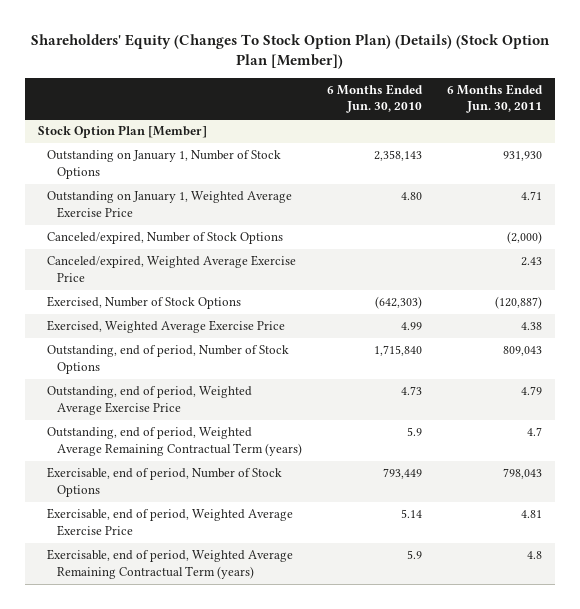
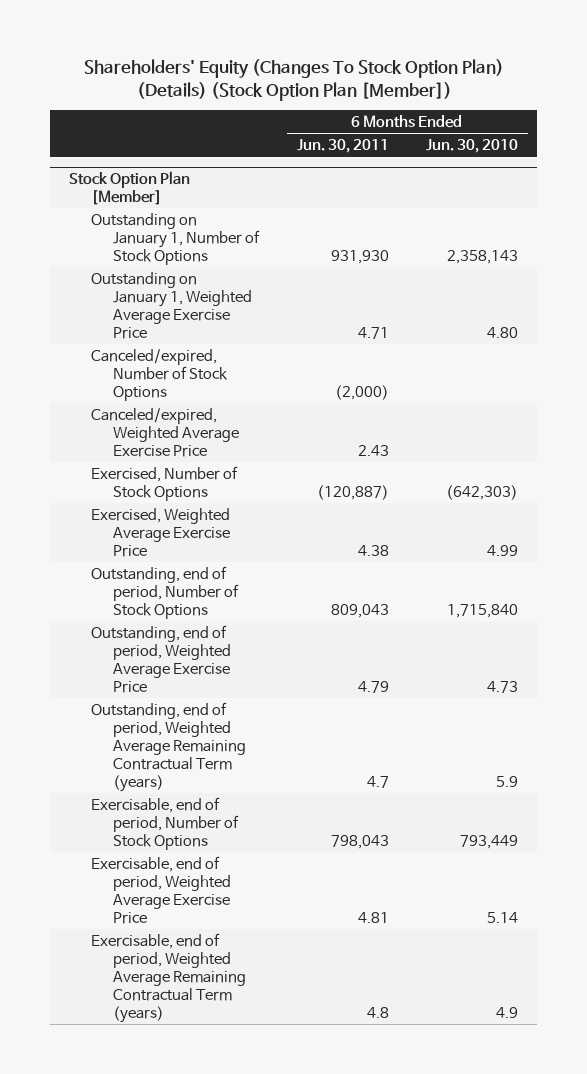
- | 6 Months Ended Jun. 30, 2010 | 6 Months Ended Jun. 30, 2011
+ | 6 Months Ended Jun. 30, 2011 | 6 Months Ended Jun. 30, 2010
@ Stock Option Plan [Member]
- Exercisable, end of period, Weighted Average Remaining Contractual Term (years) | 5.9 | 4.8
+ Exercisable, end of period, Weighted Average Remaining Contractual Term (years) | 4.8 | 4.9

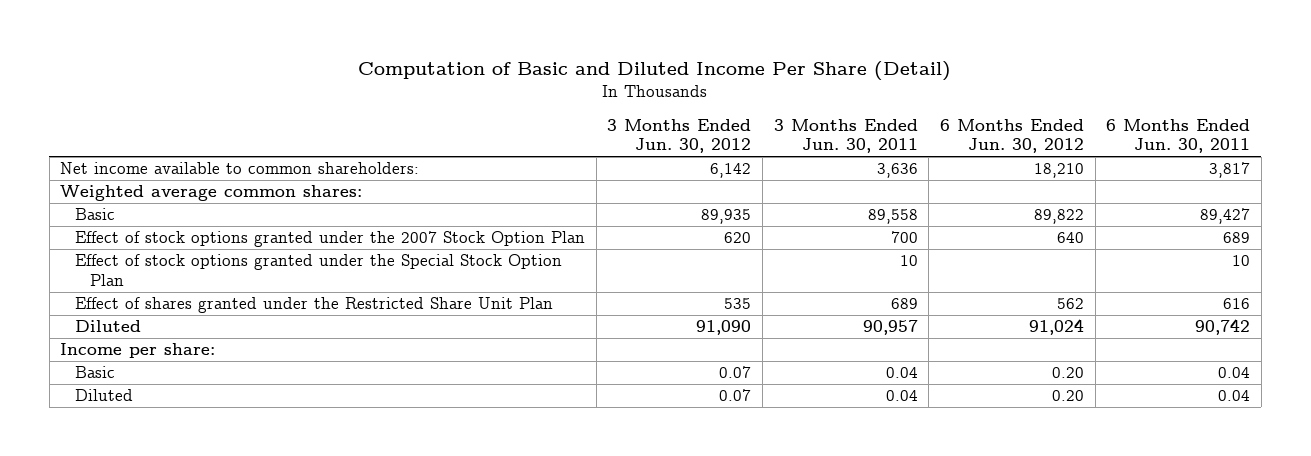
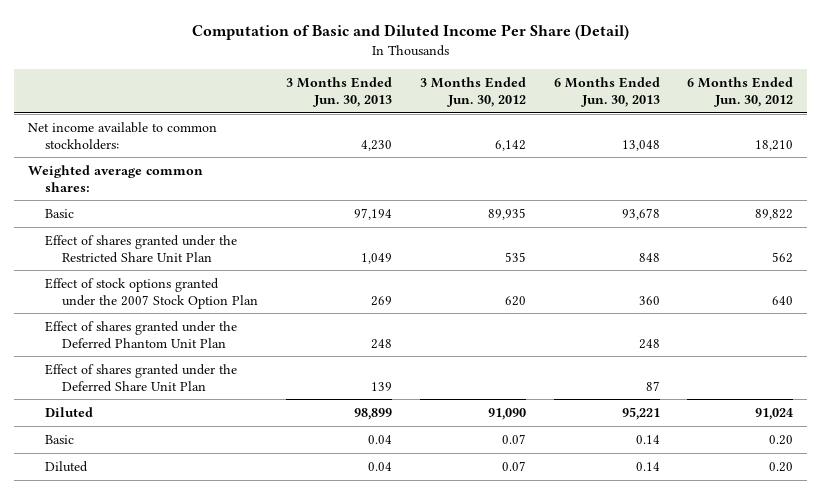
- | 3 Months Ended Jun. 30, 2012 | 3 Months Ended Jun. 30, 2011 | 6 Months Ended Jun. 30, 2012 | 6 Months Ended Jun. 30, 2011
+ | 3 Months Ended Jun. 30, 2013 | 3 Months Ended Jun. 30, 2012 | 6 Months Ended Jun. 30, 2013 | 6 Months Ended Jun. 30, 2012
- Net income available to common shareholders: | 6,142 | 3,636 | 18,210 | 3,817
+ Net income available to common stockholders: | 4,230 | 6,142 | 13,048 | 18,210
- Effect of stock options granted under the Special Stock Option Plan | | 10 | | 10
moved down: Effect of stock options granted under the 2007 Stock Option Plan | 269 | 620 | 360 | 640
+ Effect of shares granted under the Deferred Phantom Unit Plan | 248 | | 248 |
+ Effect of shares granted under the Deferred Share Unit Plan | 139 | | 87 |
- Income per share:

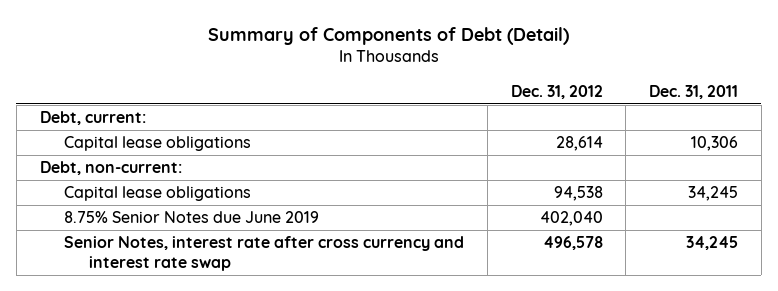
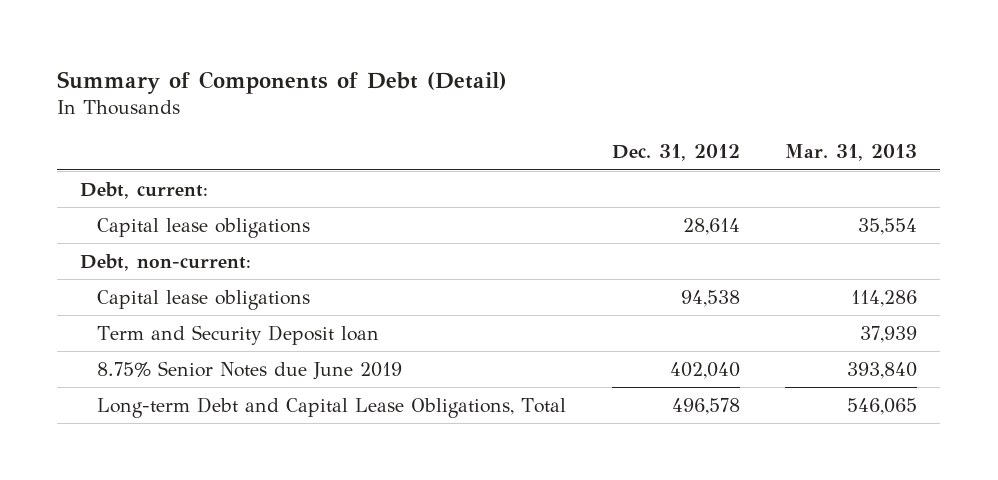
- | Dec. 31, 2012 | Dec. 31, 2011
+ | Dec. 31, 2012 | Mar. 31, 2013
+ Term and Security Deposit loan | | 37,939
- Senior Notes, interest rate after cross currency and interest rate swap | 496,578 | 34,245
+ Long-term Debt and Capital Lease Obligations, Total | 496,578 | 546,065

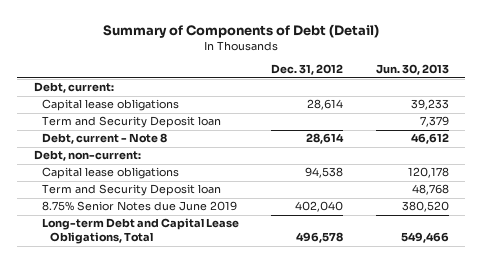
- | Dec. 31, 2012 | Mar. 31, 2013
+ | Dec. 31, 2012 | Jun. 30, 2013
+ Term and Security Deposit loan | | 7,379
+ Debt, current - Note 8 | 28,614 | 46,612

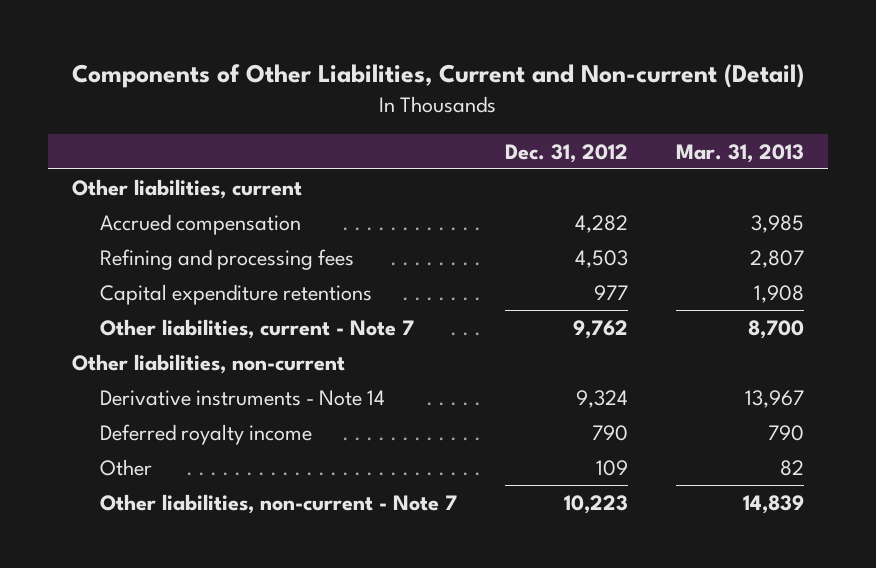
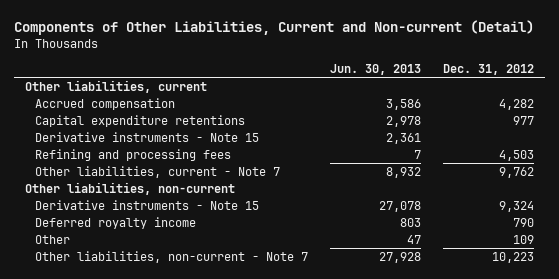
- | Dec. 31, 2012 | Mar. 31, 2013
+ | Jun. 30, 2013 | Dec. 31, 2012
+ Derivative instruments - Note 15 | 2,361 |
moved down: Refining and processing fees | 7 | 4,503
- Derivative instruments - Note 14 | 9,324 | 13,967
+ Derivative instruments - Note 15 | 27,078 | 9,324

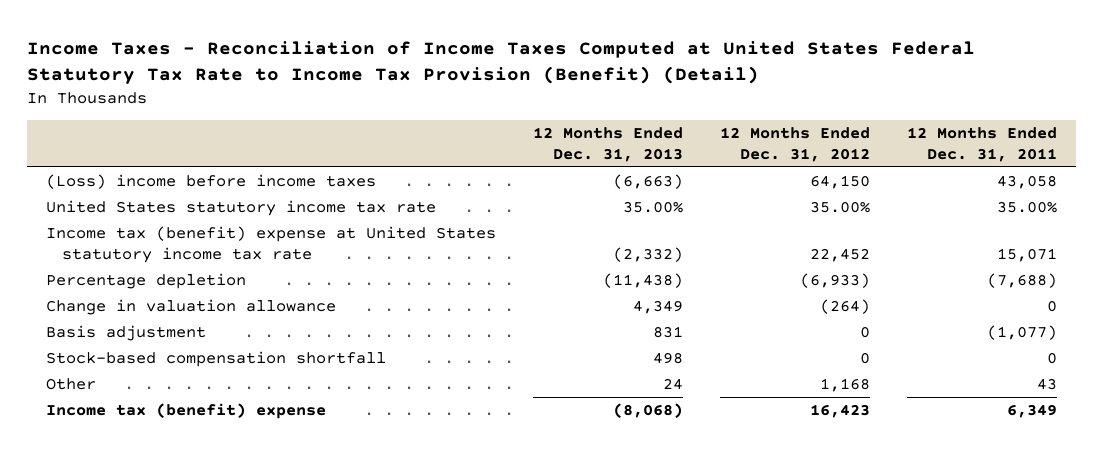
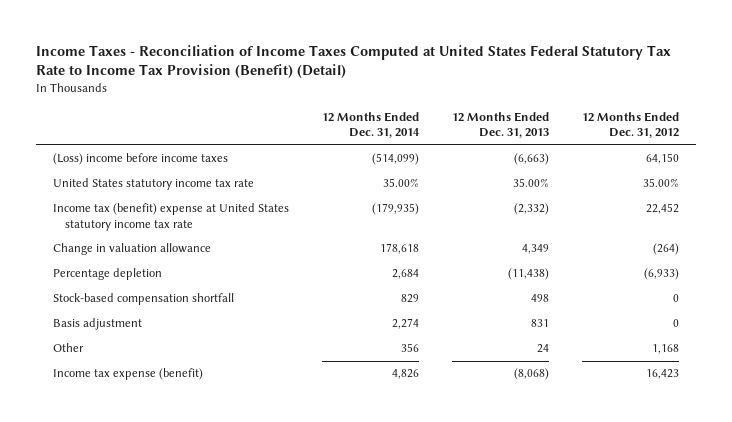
- | 12 Months Ended Dec. 31, 2013 | 12 Months Ended Dec. 31, 2012 | 12 Months Ended Dec. 31, 2011
+ | 12 Months Ended Dec. 31, 2014 | 12 Months Ended Dec. 31, 2013 | 12 Months Ended Dec. 31, 2012
moved down: Percentage depletion | 2,684 | (11,438) | (6,933)
moved down: Basis adjustment | 2,274 | 831 | 0
- Income tax (benefit) expense | (8,068) | 16,423 | 6,349
+ Income tax expense (benefit) | 4,826 | (8,068) | 16,423

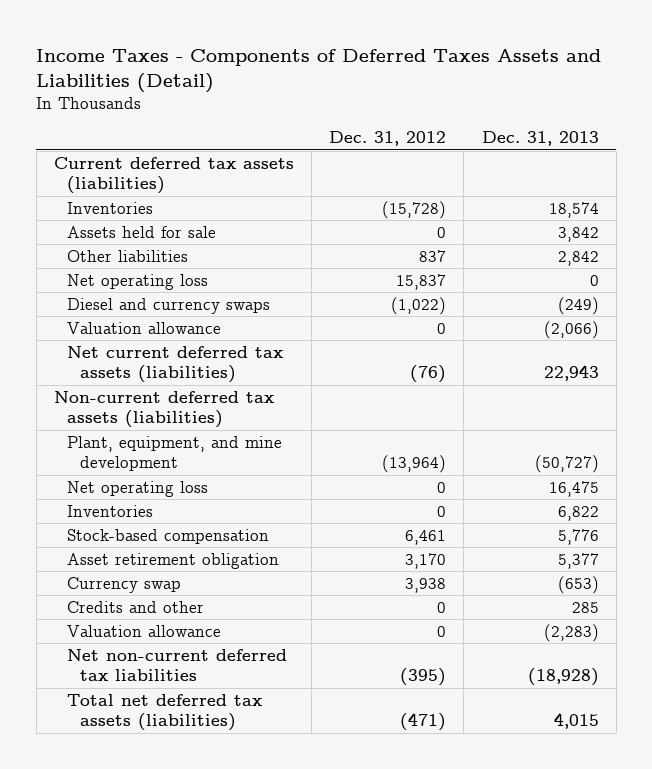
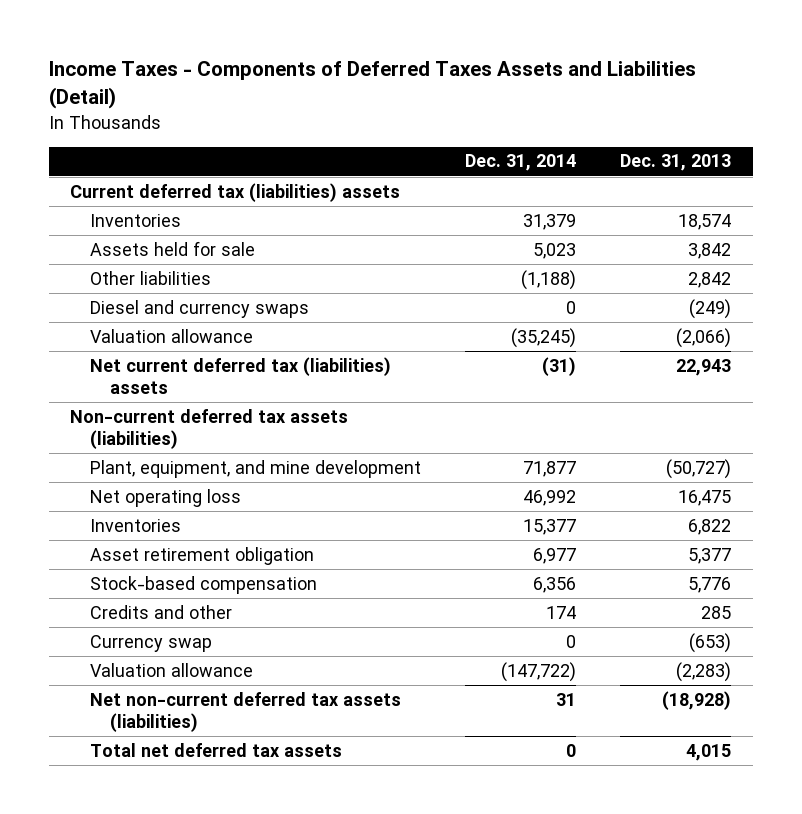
- | Dec. 31, 2012 | Dec. 31, 2013
+ | Dec. 31, 2014 | Dec. 31, 2013
- Current deferred tax assets (liabilities)
+ Current deferred tax (liabilities) assets
- Net operating loss | 15,837 | 0
- Net current deferred tax assets (liabilities) | (76) | 22,943
+ Net current deferred tax (liabilities) assets | (31) | 22,943
moved down: Stock-based compensation | 6,356 | 5,776
moved down: Currency swap | 0 | (653)
- Net non-current deferred tax liabilities | (395) | (18,928)
- Total net deferred tax assets (liabilities) | (471) | 4,015
+ Net non-current deferred tax assets (liabilities) | 31 | (18,928)
+ Total net deferred tax assets | 0 | 4,015

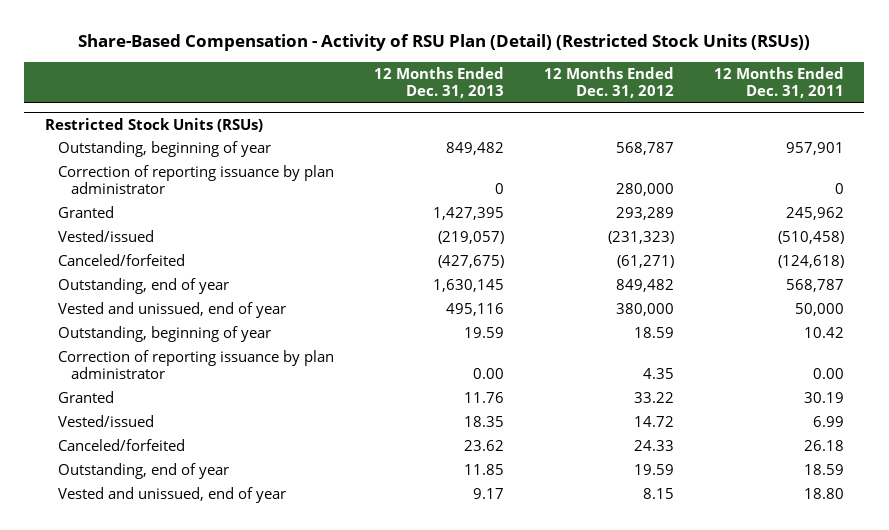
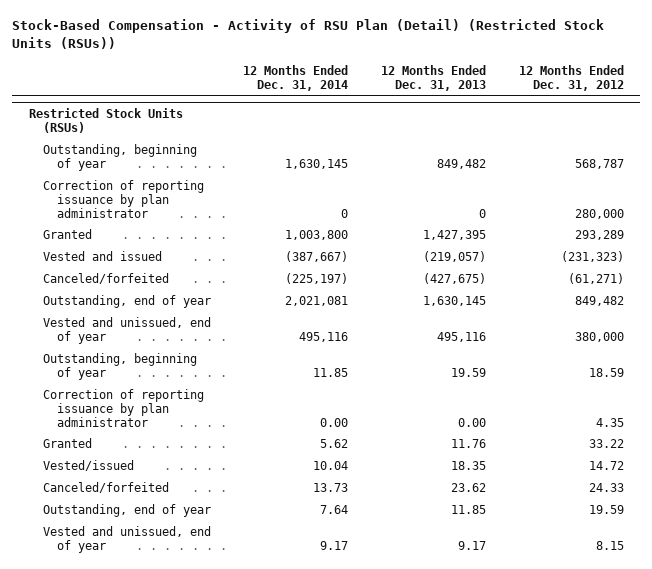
- Share-Based Compensation - Activity of RSU Plan (Detail) (Restricted Stock Units (RSUs))
+ Stock-Based Compensation - Activity of RSU Plan (Detail) (Restricted Stock Units (RSUs))
- | 12 Months Ended Dec. 31, 2013 | 12 Months Ended Dec. 31, 2012 | 12 Months Ended Dec. 31, 2011
+ | 12 Months Ended Dec. 31, 2014 | 12 Months Ended Dec. 31, 2013 | 12 Months Ended Dec. 31, 2012
@ Restricted Stock Units (RSUs)
- Vested/issued | (219,057) | (231,323) | (510,458)
+ Vested and issued | (387,667) | (219,057) | (231,323)

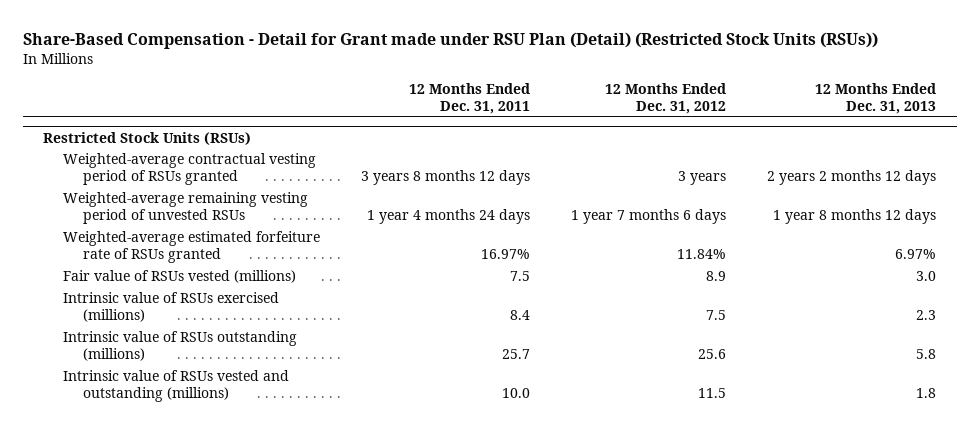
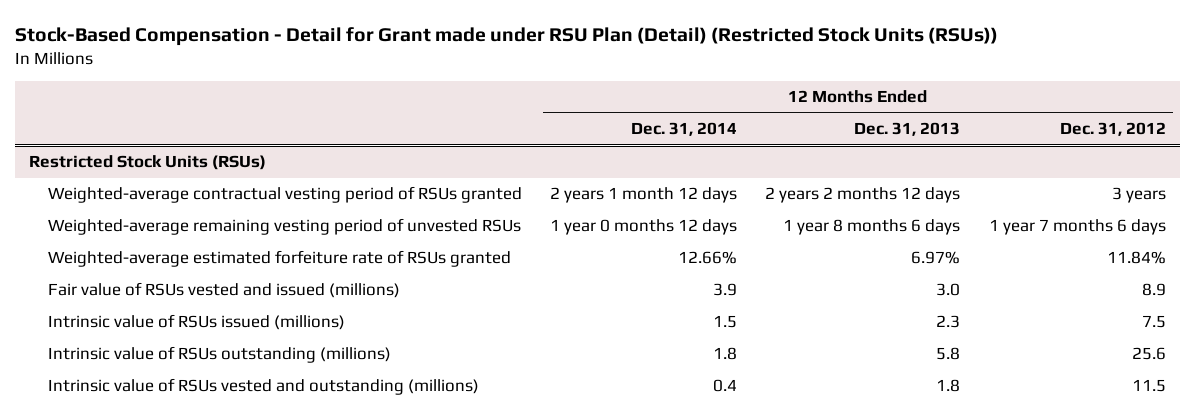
- Share-Based Compensation - Detail for Grant made under RSU Plan (Detail) (Restricted Stock Units (RSUs))
+ Stock-Based Compensation - Detail for Grant made under RSU Plan (Detail) (Restricted Stock Units (RSUs))
- | 12 Months Ended Dec. 31, 2011 | 12 Months Ended Dec. 31, 2012 | 12 Months Ended Dec. 31, 2013
+ | 12 Months Ended Dec. 31, 2014 | 12 Months Ended Dec. 31, 2013 | 12 Months Ended Dec. 31, 2012
@ Restricted Stock Units (RSUs)
- Weighted-average remaining vesting period of unvested RSUs | 1 year 4 months 24 days | 1 year 7 months 6 days | 1 year 8 months 12 days
+ Weighted-average remaining vesting period of unvested RSUs | 1 year 0 months 12 days | 1 year 8 months 6 days | 1 year 7 months 6 days
- Fair value of RSUs vested (millions) | 7.5 | 8.9 | 3.0
- Intrinsic value of RSUs exercised (millions) | 8.4 | 7.5 | 2.3
+ Fair value of RSUs vested and issued (millions) | 3.9 | 3.0 | 8.9
+ Intrinsic value of RSUs issued (millions) | 1.5 | 2.3 | 7.5

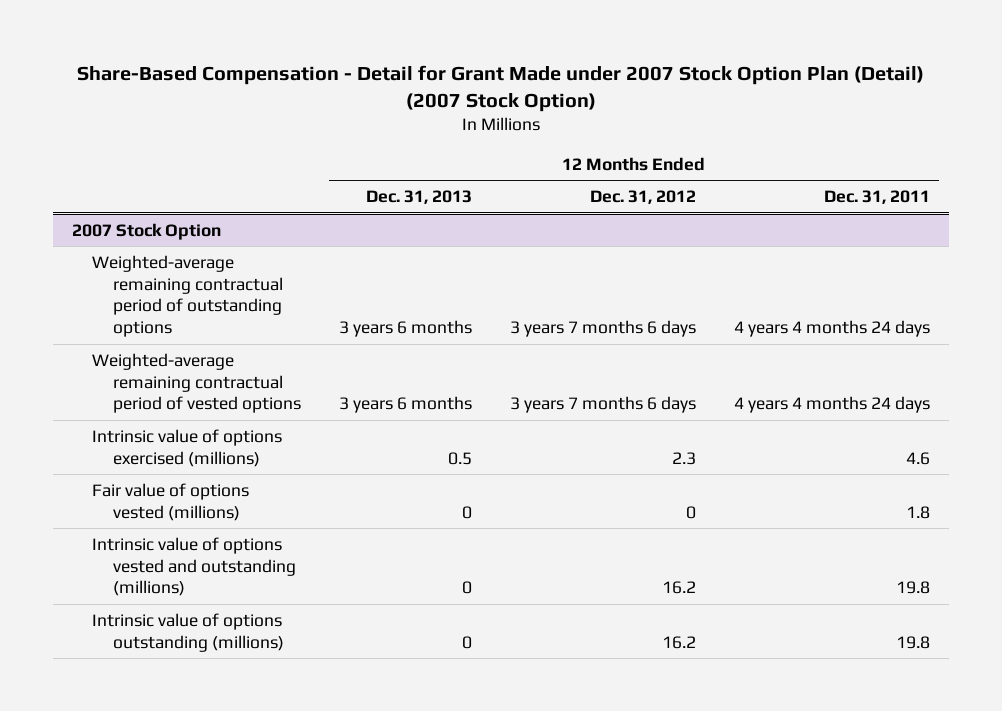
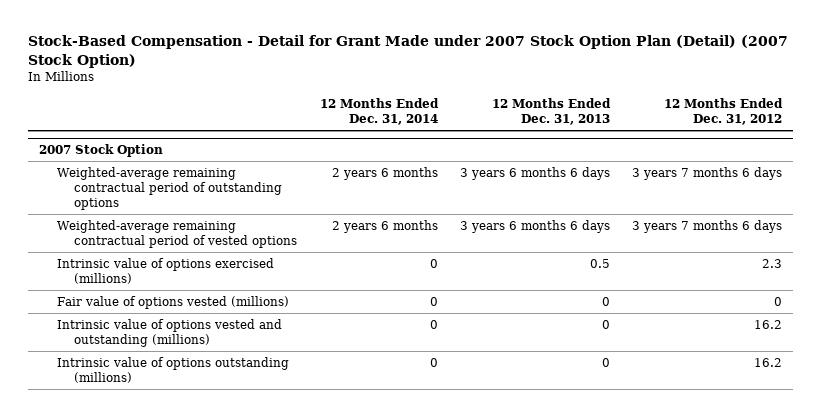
- Share-Based Compensation - Detail for Grant Made under 2007 Stock Option Plan (Detail) (2007 Stock Option)
+ Stock-Based Compensation - Detail for Grant Made under 2007 Stock Option Plan (Detail) (2007 Stock Option)
- | 12 Months Ended Dec. 31, 2013 | 12 Months Ended Dec. 31, 2012 | 12 Months Ended Dec. 31, 2011
+ | 12 Months Ended Dec. 31, 2014 | 12 Months Ended Dec. 31, 2013 | 12 Months Ended Dec. 31, 2012
@ 2007 Stock Option
- Weighted-average remaining contractual period of outstanding options | 3 years 6 months | 3 years 7 months 6 days | 4 years 4 months 24 days
- Weighted-average remaining contractual period of vested options | 3 years 6 months | 3 years 7 months 6 days | 4 years 4 months 24 days
+ Weighted-average remaining contractual period of outstanding options | 2 years 6 months | 3 years 6 months 6 days | 3 years 7 months 6 days
+ Weighted-average remaining contractual period of vested options | 2 years 6 months | 3 years 6 months 6 days | 3 years 7 months 6 days

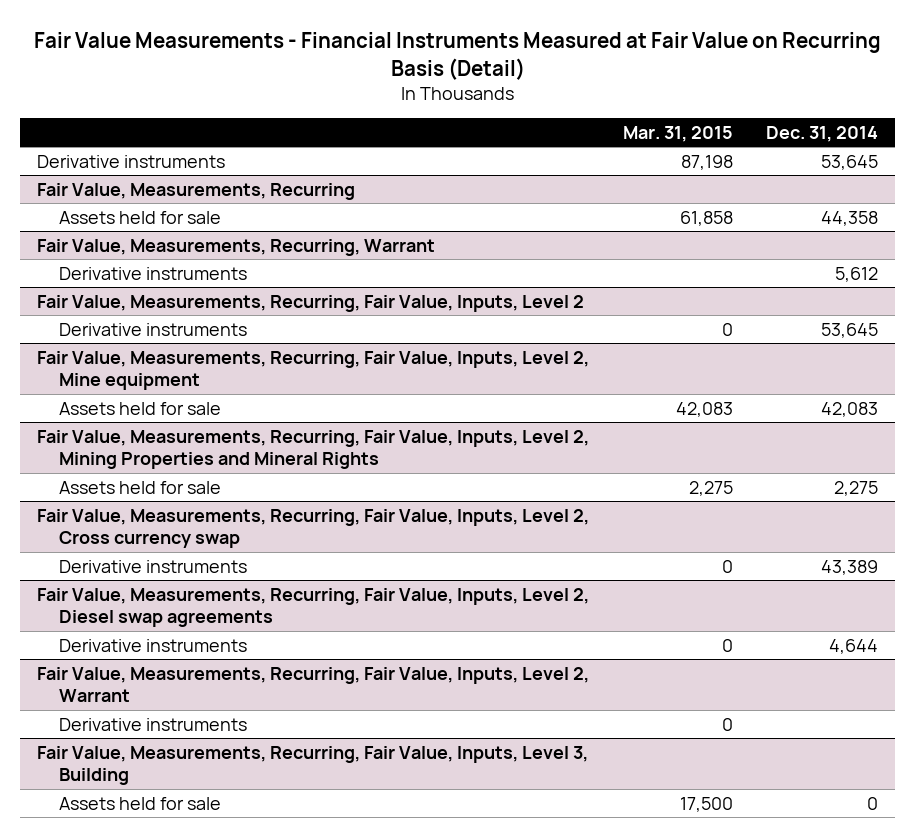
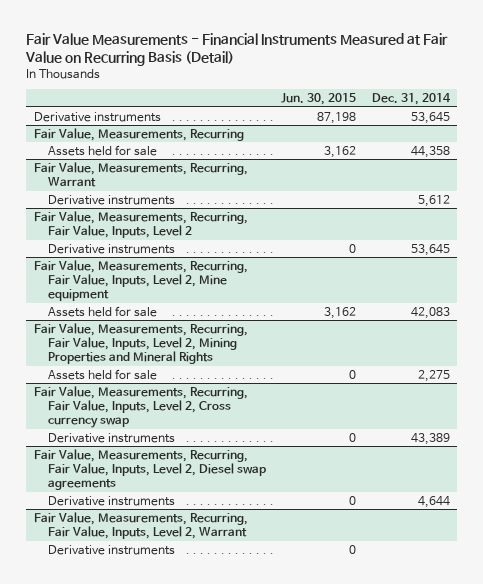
- | Mar. 31, 2015 | Dec. 31, 2014
+ | Jun. 30, 2015 | Dec. 31, 2014
- Fair Value, Measurements, Recurring, Fair Value, Inputs, Level 3, Building
- Assets held for sale | 17,500 | 0

